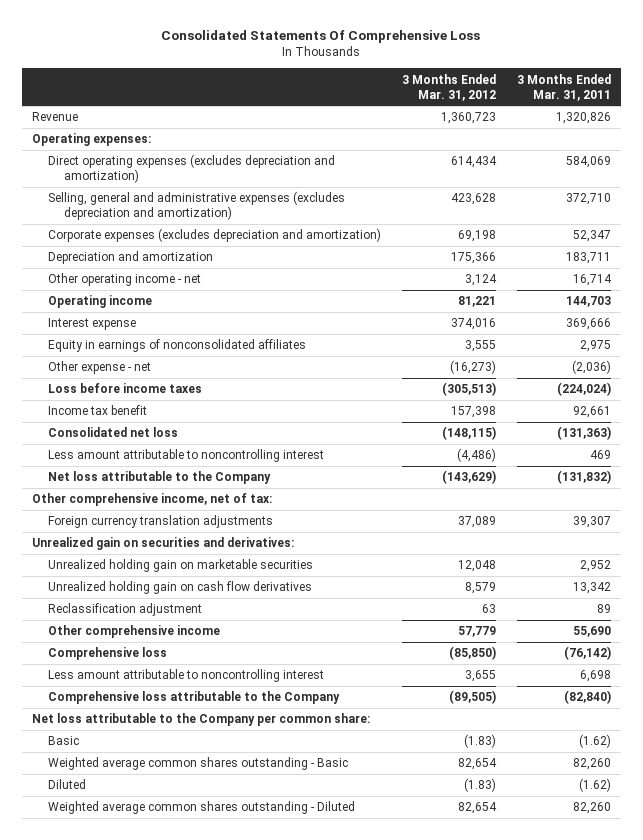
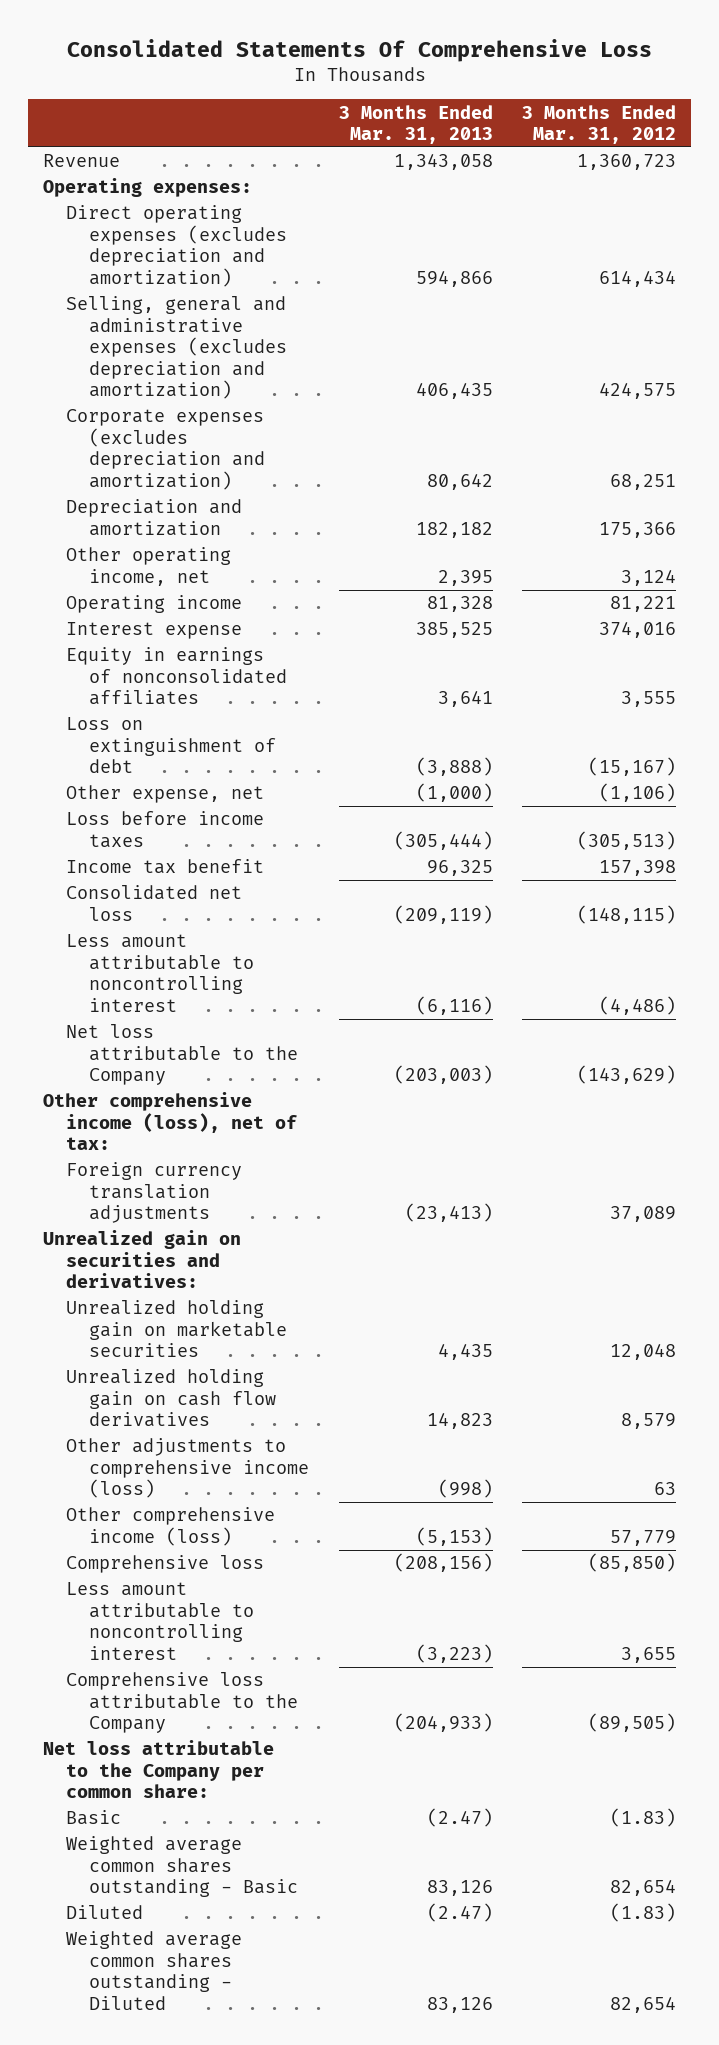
- | 3 Months Ended Mar. 31, 2012 | 3 Months Ended Mar. 31, 2011
+ | 3 Months Ended Mar. 31, 2013 | 3 Months Ended Mar. 31, 2012
- Selling, general and administrative expenses (excludes depreciation and amortization) | 423,628 | 372,710
- Corporate expenses (excludes depreciation and amortization) | 69,198 | 52,347
+ Selling, general and administrative expenses (excludes depreciation and amortization) | 406,435 | 424,575
+ Corporate expenses (excludes depreciation and amortization) | 80,642 | 68,251
- Other operating income - net | 3,124 | 16,714
+ Other operating income, net | 2,395 | 3,124
- Other expense - net | (16,273) | (2,036)
+ Loss on extinguishment of debt | (3,888) | (15,167)
+ Other expense, net | (1,000) | (1,106)
- Other comprehensive income, net of tax:
+ Other comprehensive income (loss), net of tax:
- Reclassification adjustment | 63 | 89
- Other comprehensive income | 57,779 | 55,690
+ Other adjustments to comprehensive income (loss) | (998) | 63
+ Other comprehensive income (loss) | (5,153) | 57,779

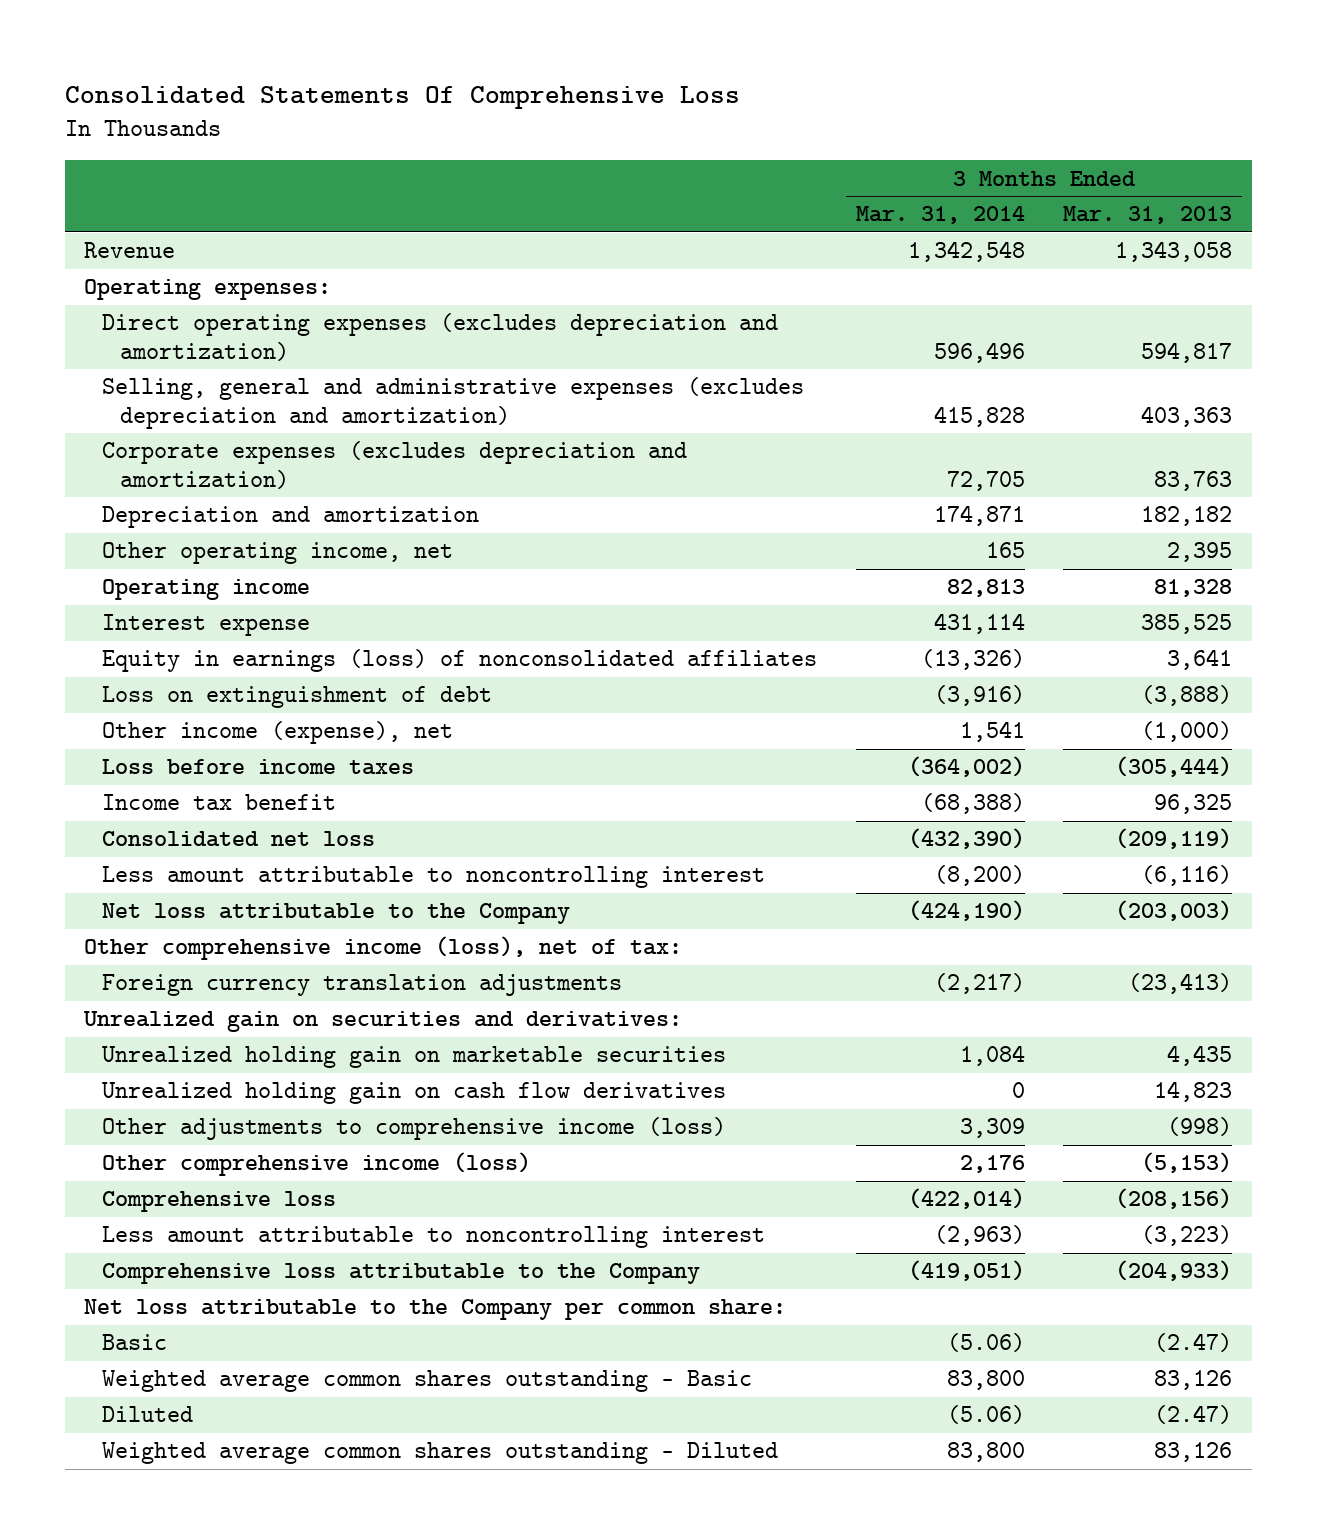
- | 3 Months Ended Mar. 31, 2013 | 3 Months Ended Mar. 31, 2012
+ | 3 Months Ended Mar. 31, 2014 | 3 Months Ended Mar. 31, 2013
- Direct operating expenses (excludes depreciation and amortization) | 594,866 | 614,434
- Selling, general and administrative expenses (excludes depreciation and amortization) | 406,435 | 424,575
- Corporate expenses (excludes depreciation and amortization) | 80,642 | 68,251
+ Direct operating expenses (excludes depreciation and amortization) | 596,496 | 594,817
+ Selling, general and administrative expenses (excludes depreciation and amortization) | 415,828 | 403,363
+ Corporate expenses (excludes depreciation and amortization) | 72,705 | 83,763
- Equity in earnings of nonconsolidated affiliates | 3,641 | 3,555
+ Equity in earnings (loss) of nonconsolidated affiliates | (13,326) | 3,641
- Other expense, net | (1,000) | (1,106)
+ Other income (expense), net | 1,541 | (1,000)

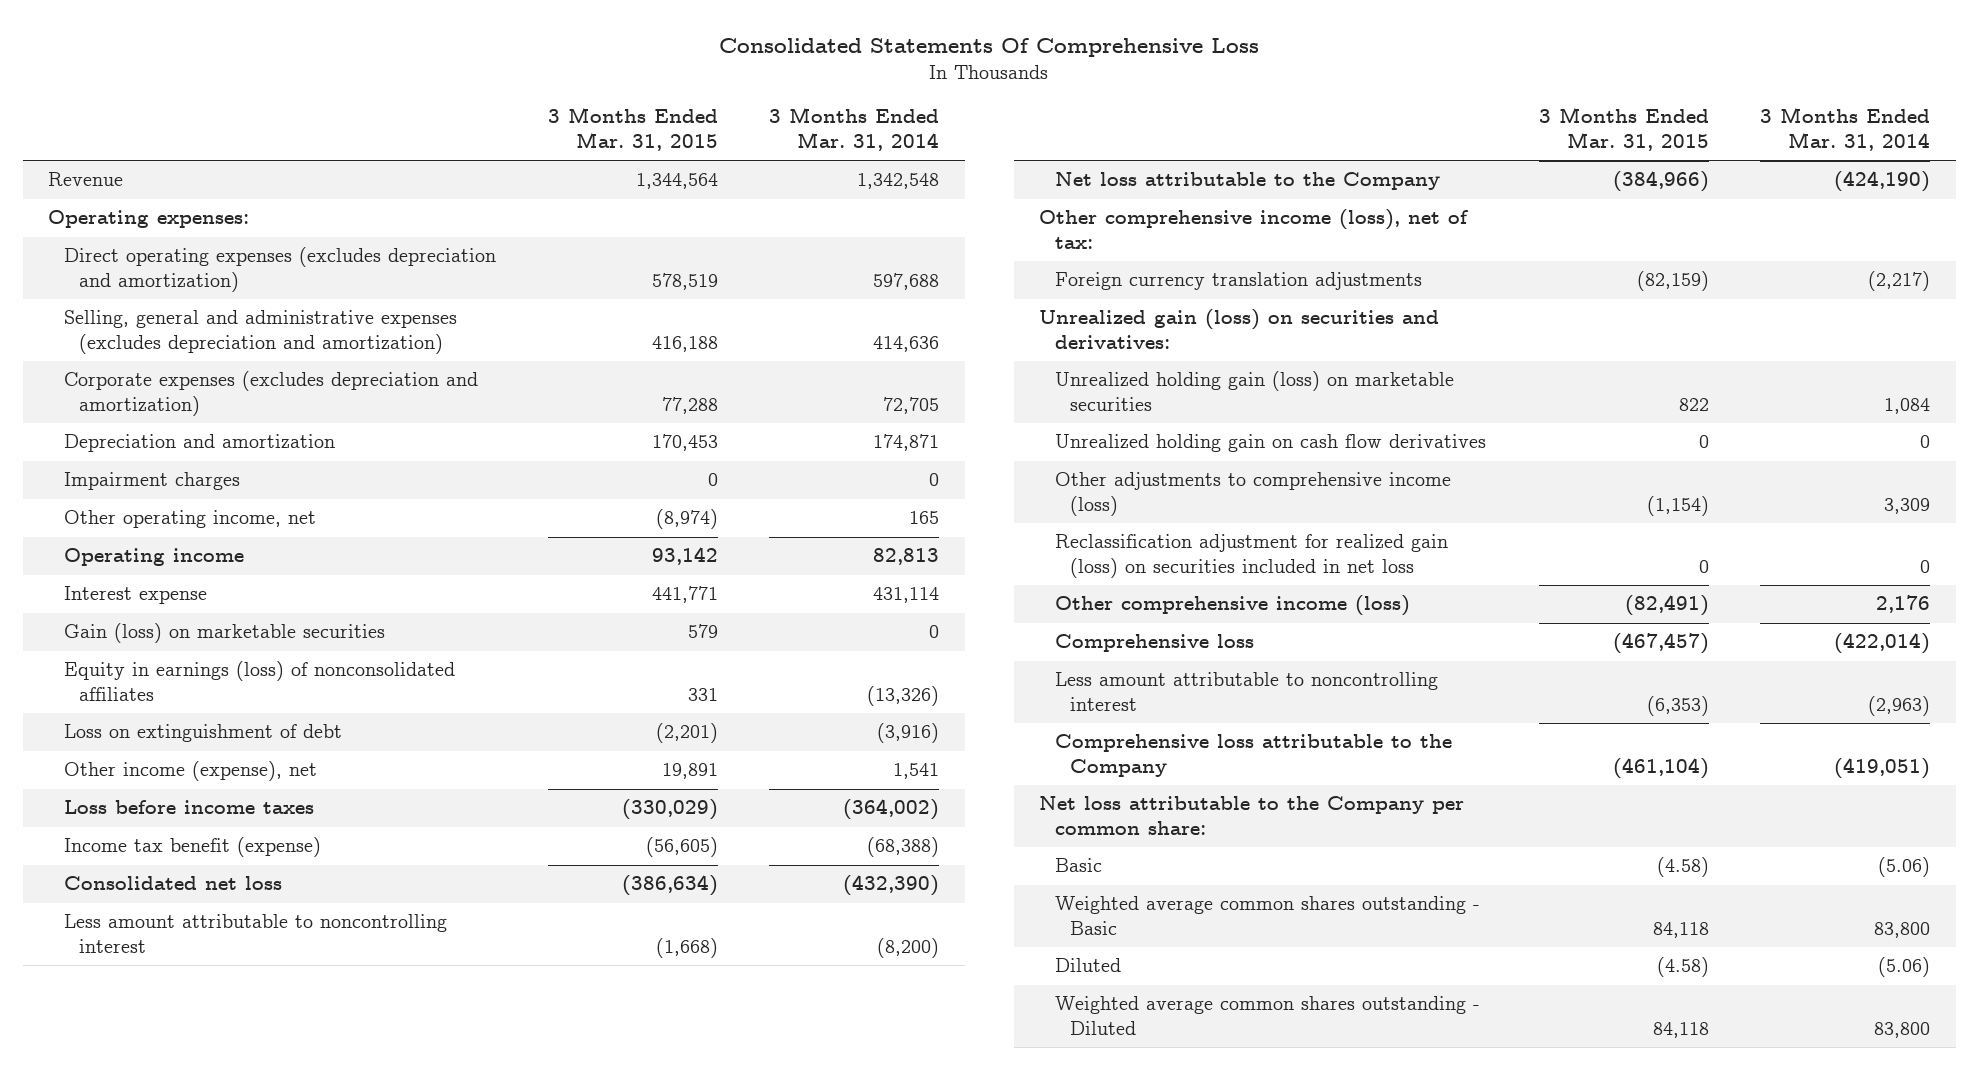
- | 3 Months Ended Mar. 31, 2014 | 3 Months Ended Mar. 31, 2013
+ | 3 Months Ended Mar. 31, 2015 | 3 Months Ended Mar. 31, 2014
- Direct operating expenses (excludes depreciation and amortization) | 596,496 | 594,817
- Selling, general and administrative expenses (excludes depreciation and amortization) | 415,828 | 403,363
+ Direct operating expenses (excludes depreciation and amortization) | 578,519 | 597,688
+ Selling, general and administrative expenses (excludes depreciation and amortization) | 416,188 | 414,636
+ Impairment charges | 0 | 0
+ Gain (loss) on marketable securities | 579 | 0
- Income tax benefit | (68,388) | 96,325
+ Income tax benefit (expense) | (56,605) | (68,388)
- Unrealized gain on securities and derivatives:
- Unrealized holding gain on marketable securities | 1,084 | 4,435
+ Unrealized gain (loss) on securities and derivatives:
+ Unrealized holding gain (loss) on marketable securities | 822 | 1,084
+ Reclassification adjustment for realized gain (loss) on securities included in net loss | 0 | 0

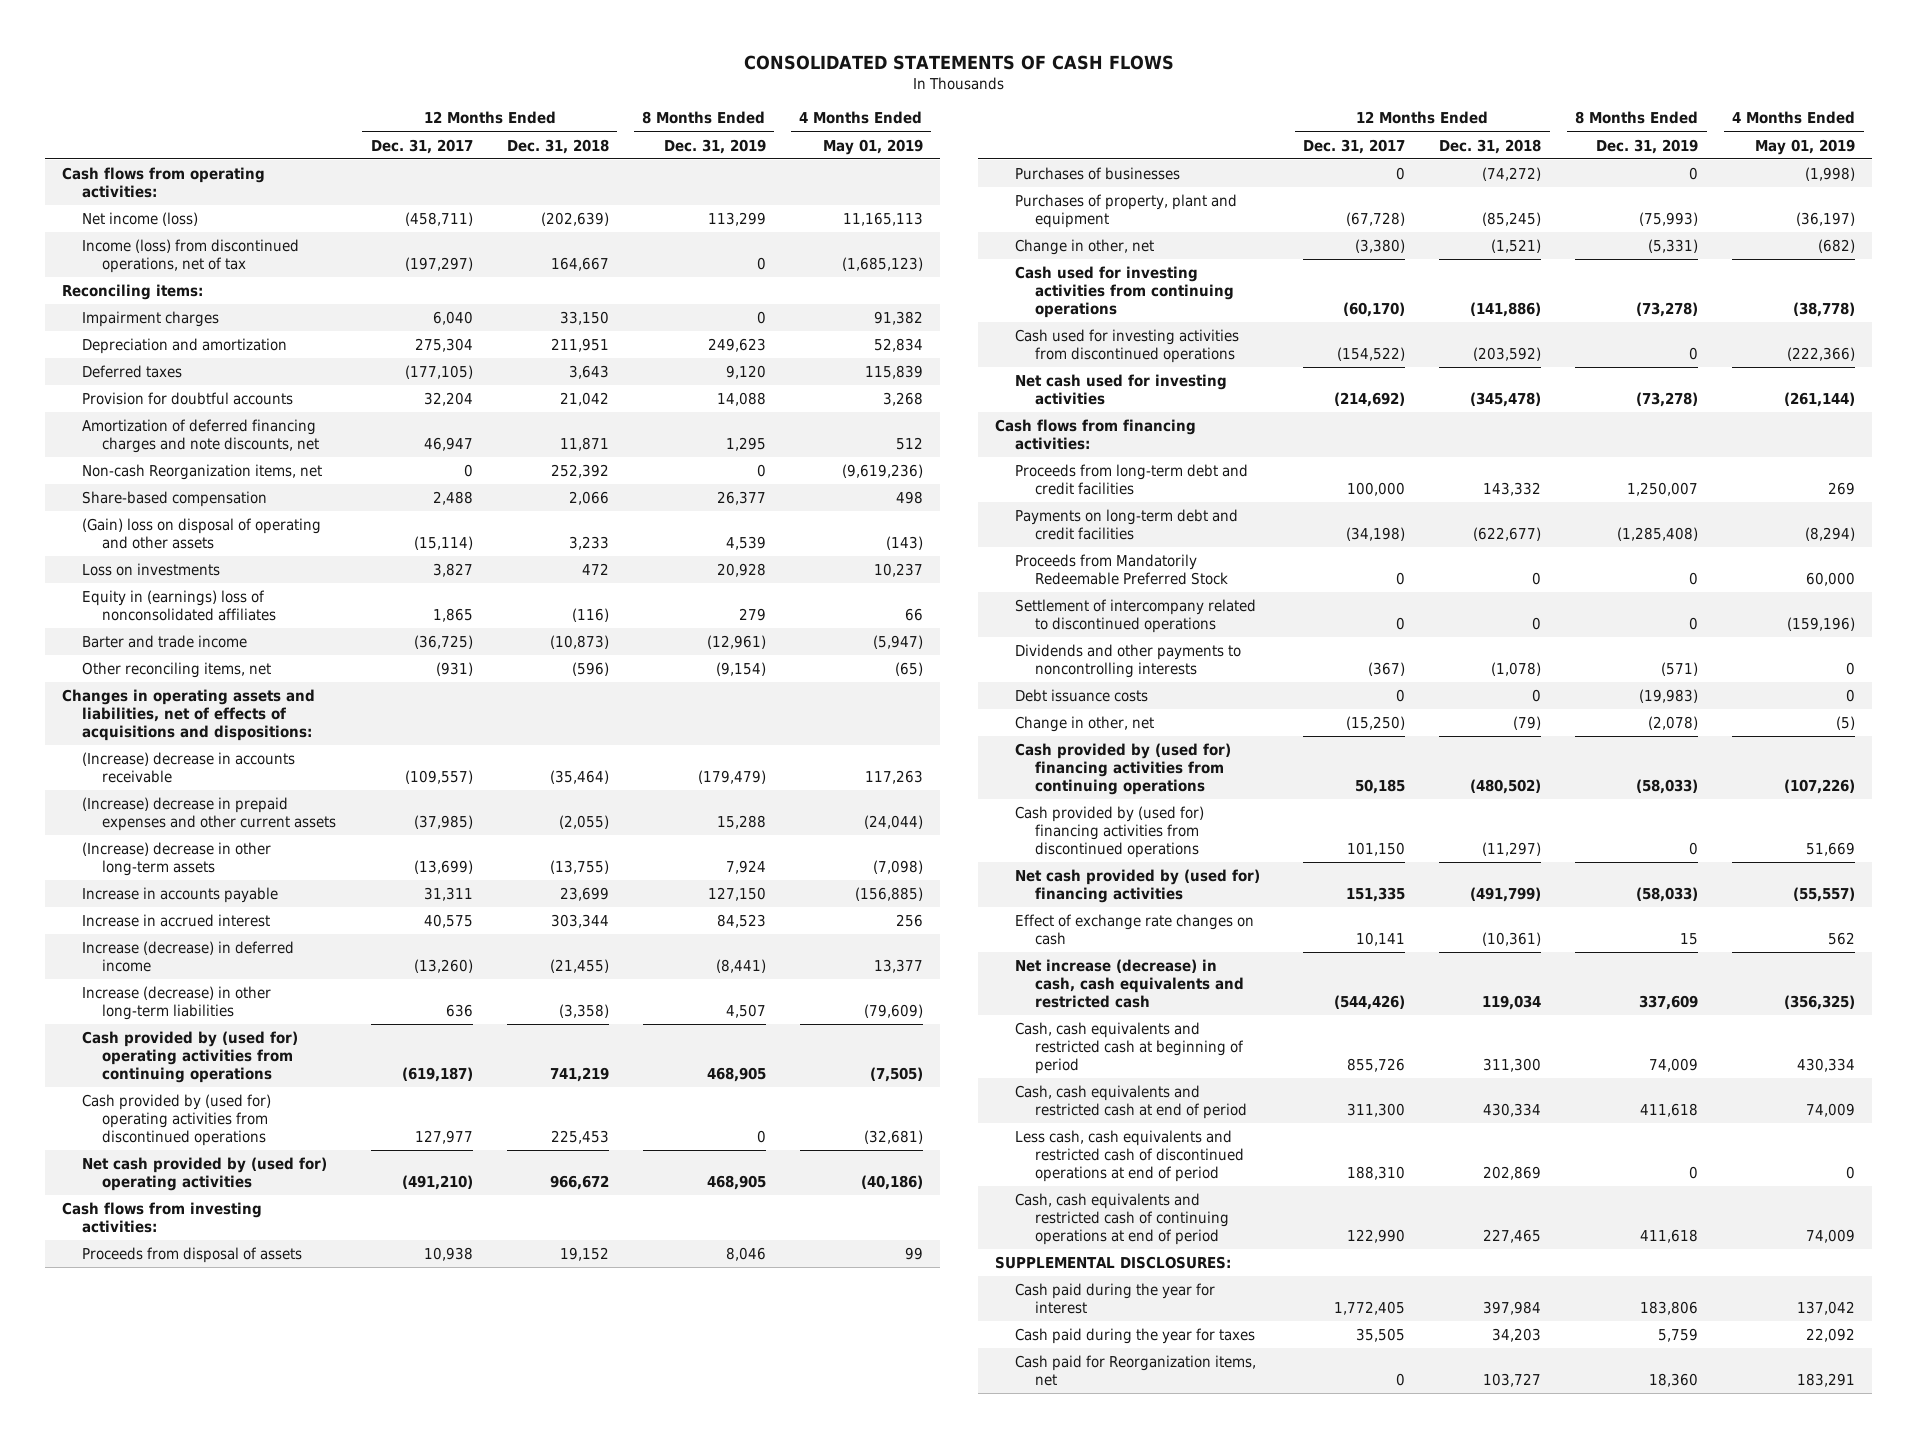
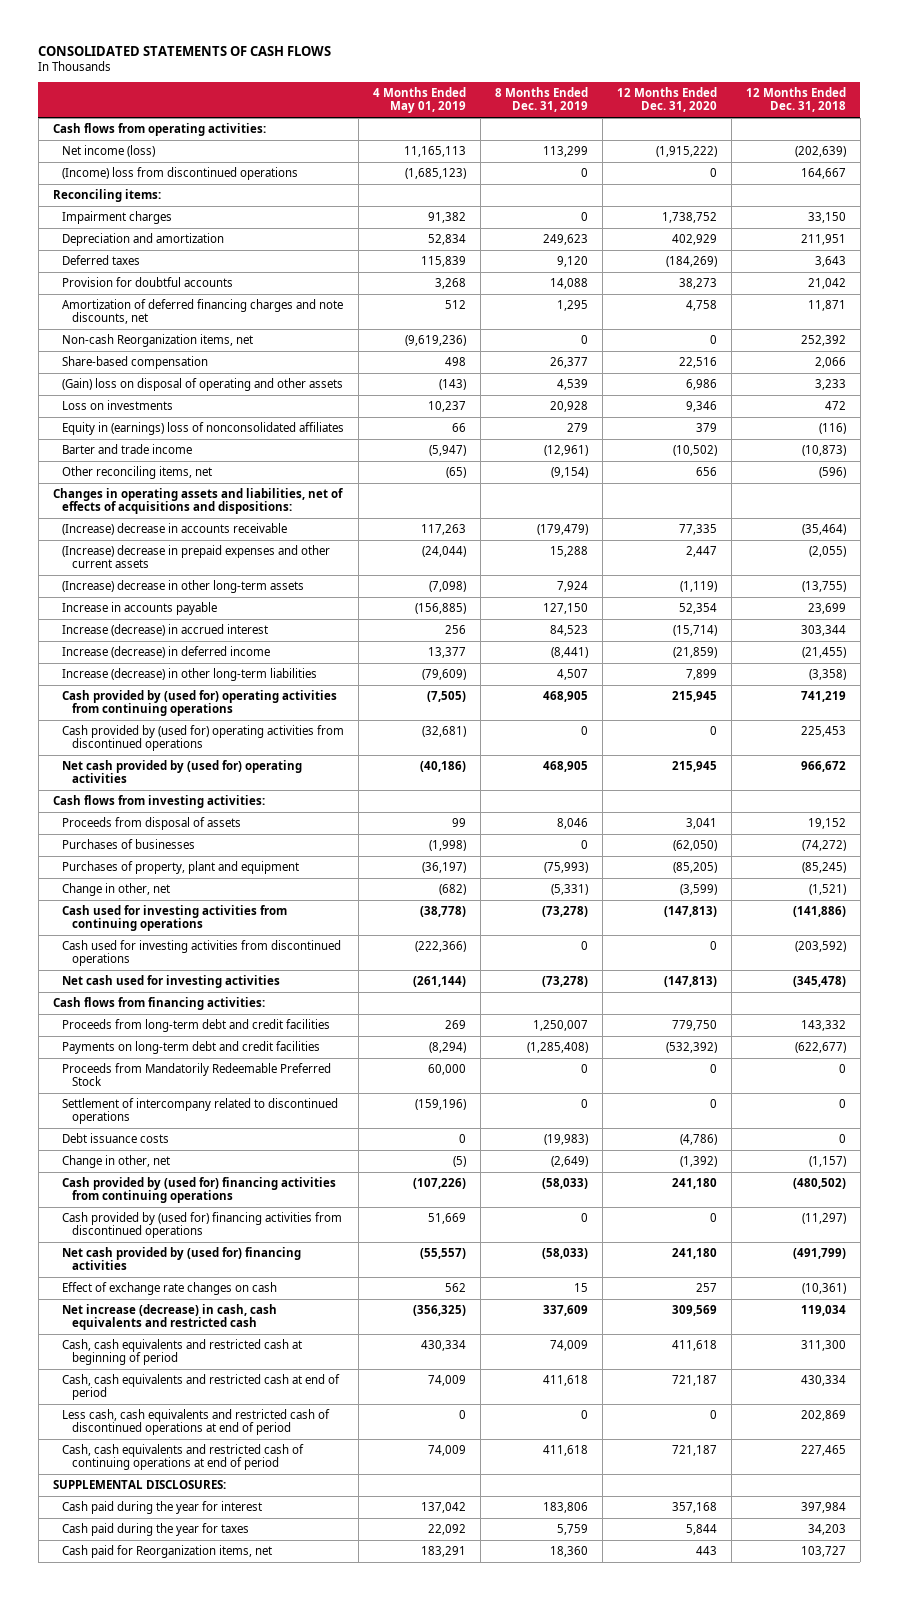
- | 12 Months Ended Dec. 31, 2017 | 12 Months Ended Dec. 31, 2018 | 8 Months Ended Dec. 31, 2019 | 4 Months Ended May 01, 2019
+ | 4 Months Ended May 01, 2019 | 8 Months Ended Dec. 31, 2019 | 12 Months Ended Dec. 31, 2020 | 12 Months Ended Dec. 31, 2018
- Income (loss) from discontinued operations, net of tax | (197,297) | 164,667 | 0 | (1,685,123)
+ (Income) loss from discontinued operations | (1,685,123) | 0 | 0 | 164,667
- Increase in accrued interest | 40,575 | 303,344 | 84,523 | 256
+ Increase (decrease) in accrued interest | 256 | 84,523 | (15,714) | 303,344
- Dividends and other payments to noncontrolling interests | (367) | (1,078) | (571) | 0
- Change in other, net | (15,250) | (79) | (2,078) | (5)
+ Change in other, net | (5) | (2,649) | (1,392) | (1,157)

